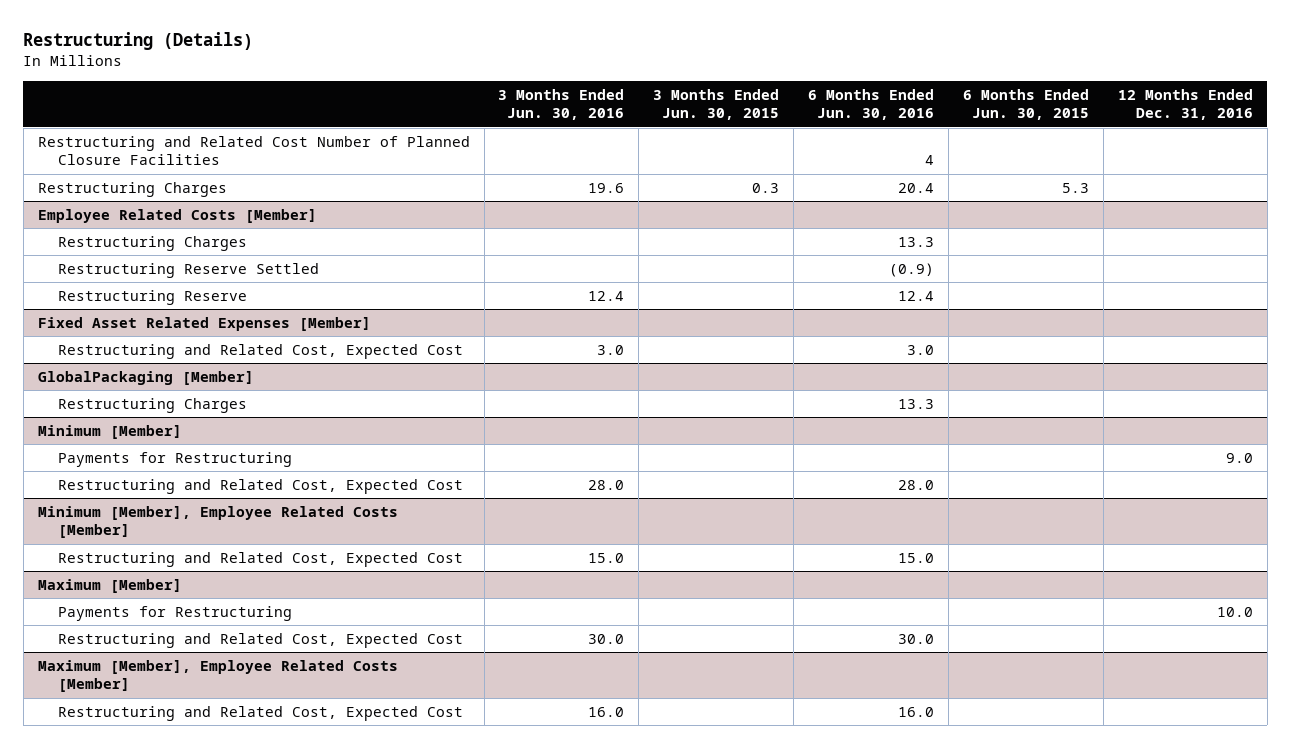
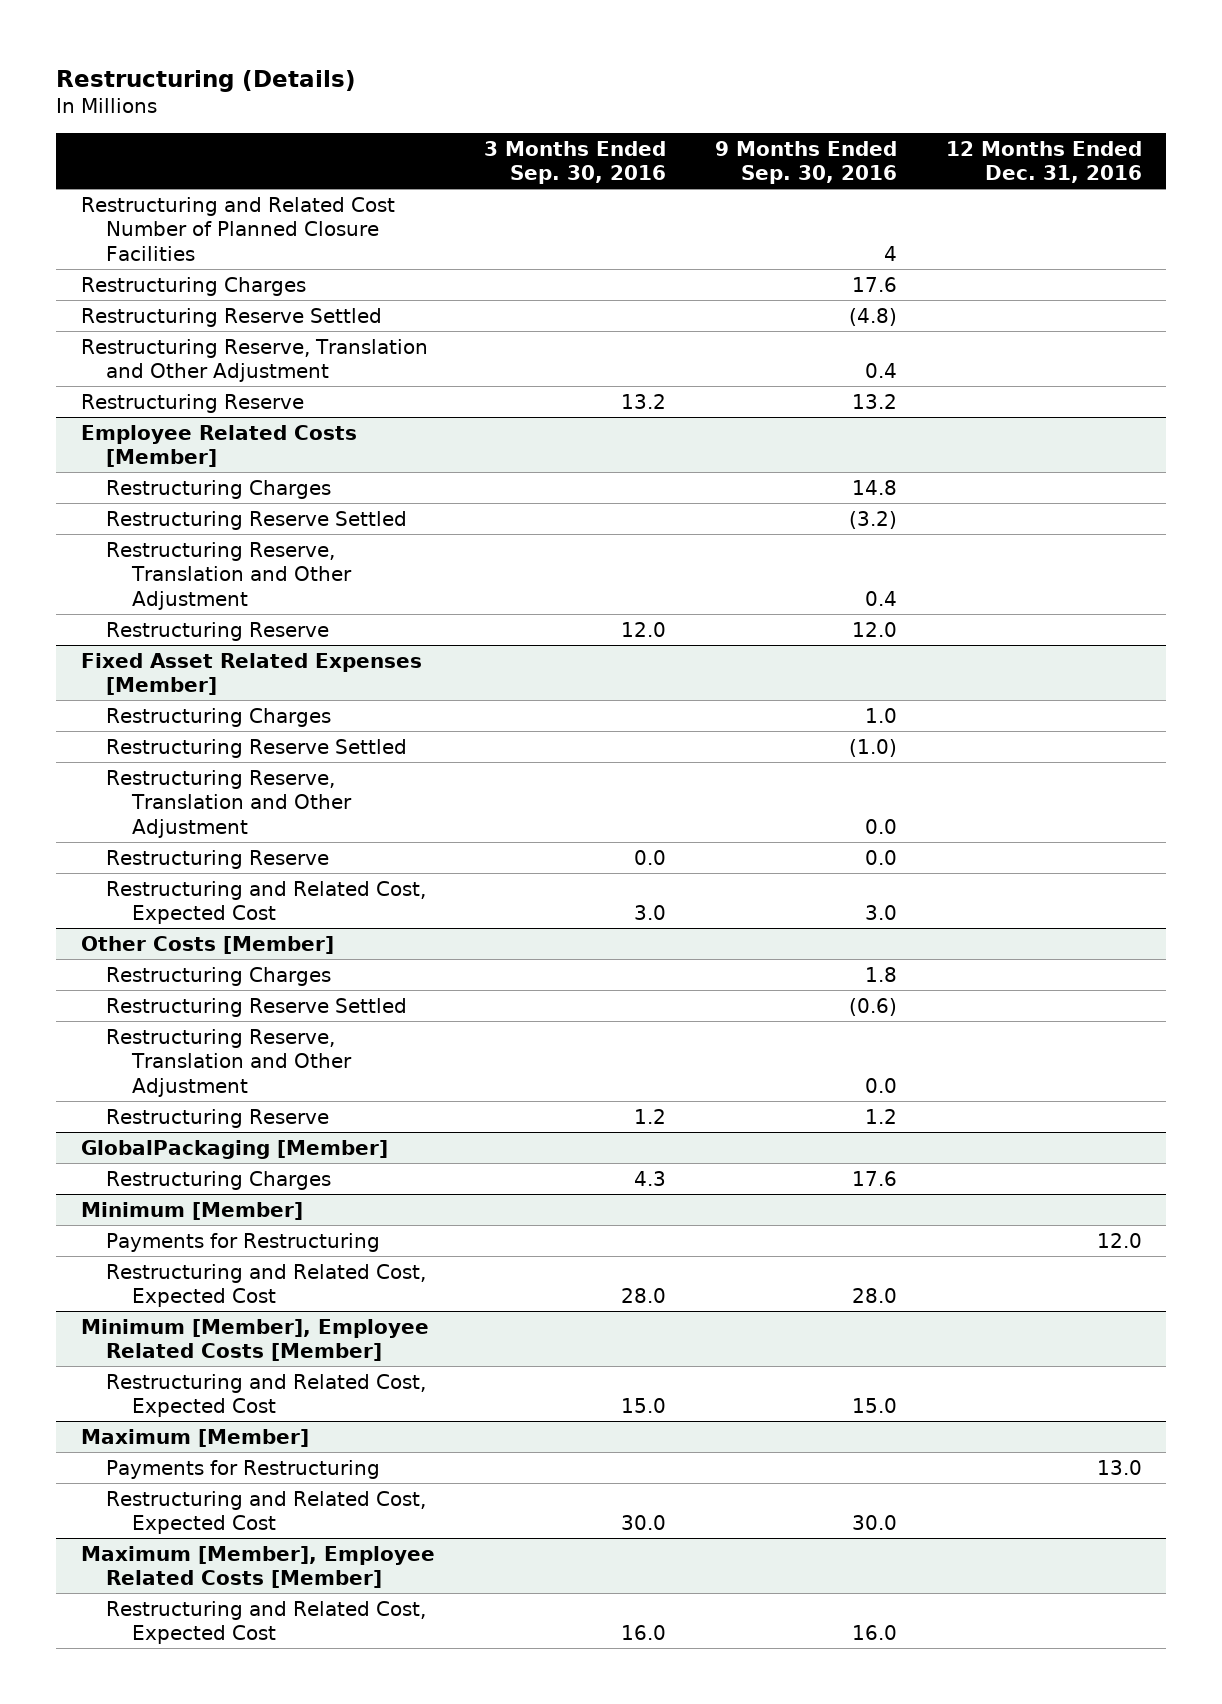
- | 3 Months Ended Jun. 30, 2016 | 3 Months Ended Jun. 30, 2015 | 6 Months Ended Jun. 30, 2016 | 6 Months Ended Jun. 30, 2015 | 12 Months Ended Dec. 31, 2016
+ | 3 Months Ended Sep. 30, 2016 | 9 Months Ended Sep. 30, 2016 | 12 Months Ended Dec. 31, 2016
+ Restructuring Reserve Settled | | (4.8) |
+ Restructuring Reserve, Translation and Other Adjustment | | 0.4 |
+ Restructuring Reserve | 13.2 | 13.2 |
@ Employee Related Costs [Member]
+ Restructuring Reserve, Translation and Other Adjustment | | 0.4 |
@ Fixed Asset Related Expenses [Member]
+ Restructuring Charges | | 1.0 |
+ Restructuring Reserve Settled | | (1.0) |
+ Restructuring Reserve, Translation and Other Adjustment | | 0.0 |
+ Restructuring Reserve | 0.0 | 0.0 |
+ Other Costs [Member]
+ Restructuring Charges | | 1.8 |
+ Restructuring Reserve Settled | | (0.6) |
+ Restructuring Reserve, Translation and Other Adjustment | | 0.0 |
+ Restructuring Reserve | 1.2 | 1.2 |
@ Minimum [Member]
- Payments for Restructuring | | | | | 9.0
+ Payments for Restructuring | | | 12.0
@ Maximum [Member]
- Payments for Restructuring | | | | | 10.0
+ Payments for Restructuring | | | 13.0

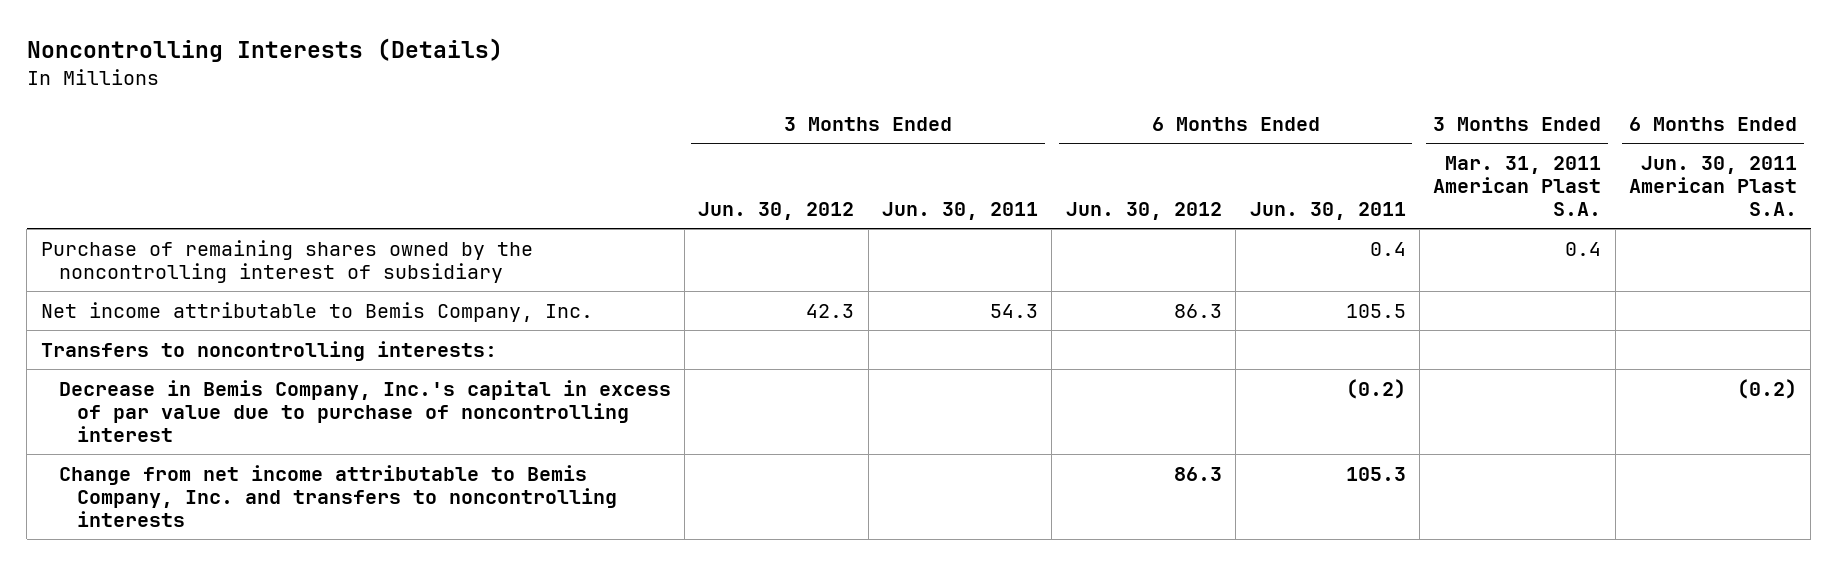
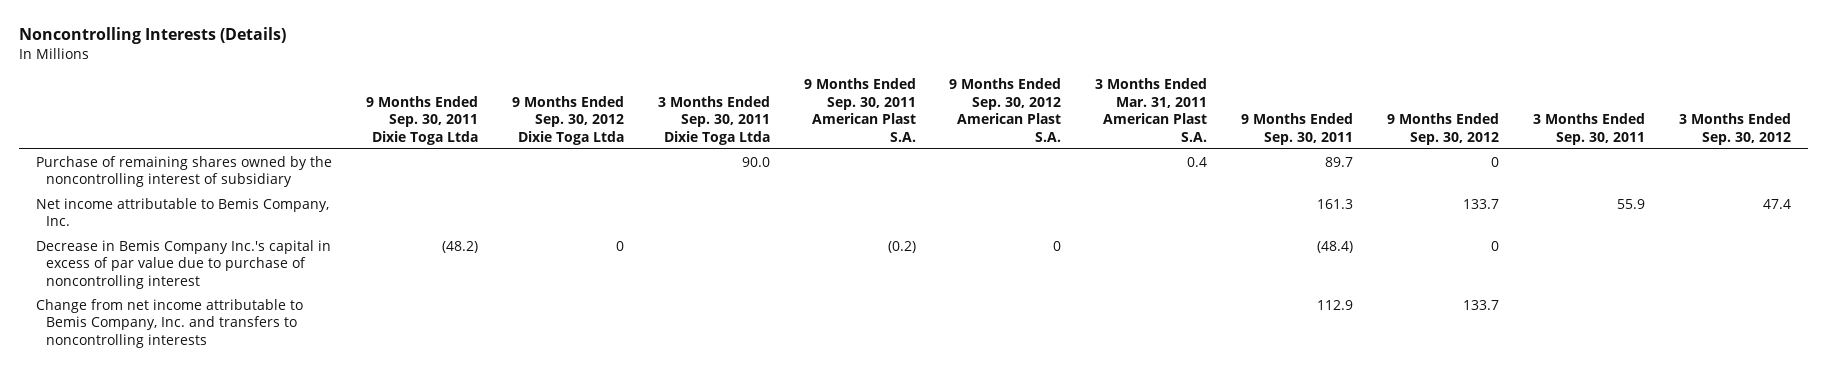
- | 3 Months Ended Jun. 30, 2012 | 3 Months Ended Jun. 30, 2011 | 6 Months Ended Jun. 30, 2012 | 6 Months Ended Jun. 30, 2011 | 3 Months Ended Mar. 31, 2011 American Plast S.A. | 6 Months Ended Jun. 30, 2011 American Plast S.A.
+ | 9 Months Ended Sep. 30, 2011 Dixie Toga Ltda | 9 Months Ended Sep. 30, 2012 Dixie Toga Ltda | 3 Months Ended Sep. 30, 2011 Dixie Toga Ltda | 9 Months Ended Sep. 30, 2011 American Plast S.A. | 9 Months Ended Sep. 30, 2012 American Plast S.A. | 3 Months Ended Mar. 31, 2011 American Plast S.A. | 9 Months Ended Sep. 30, 2011 | 9 Months Ended Sep. 30, 2012 | 3 Months Ended Sep. 30, 2011 | 3 Months Ended Sep. 30, 2012
- Transfers to noncontrolling interests:
- Decrease in Bemis Company, Inc.'s capital in excess of par value due to purchase of noncontrolling interest | | | | (0.2) | | (0.2)
+ Decrease in Bemis Company Inc.'s capital in excess of par value due to purchase of noncontrolling interest | (48.2) | 0 | | (0.2) | 0 | | (48.4) | 0 | |

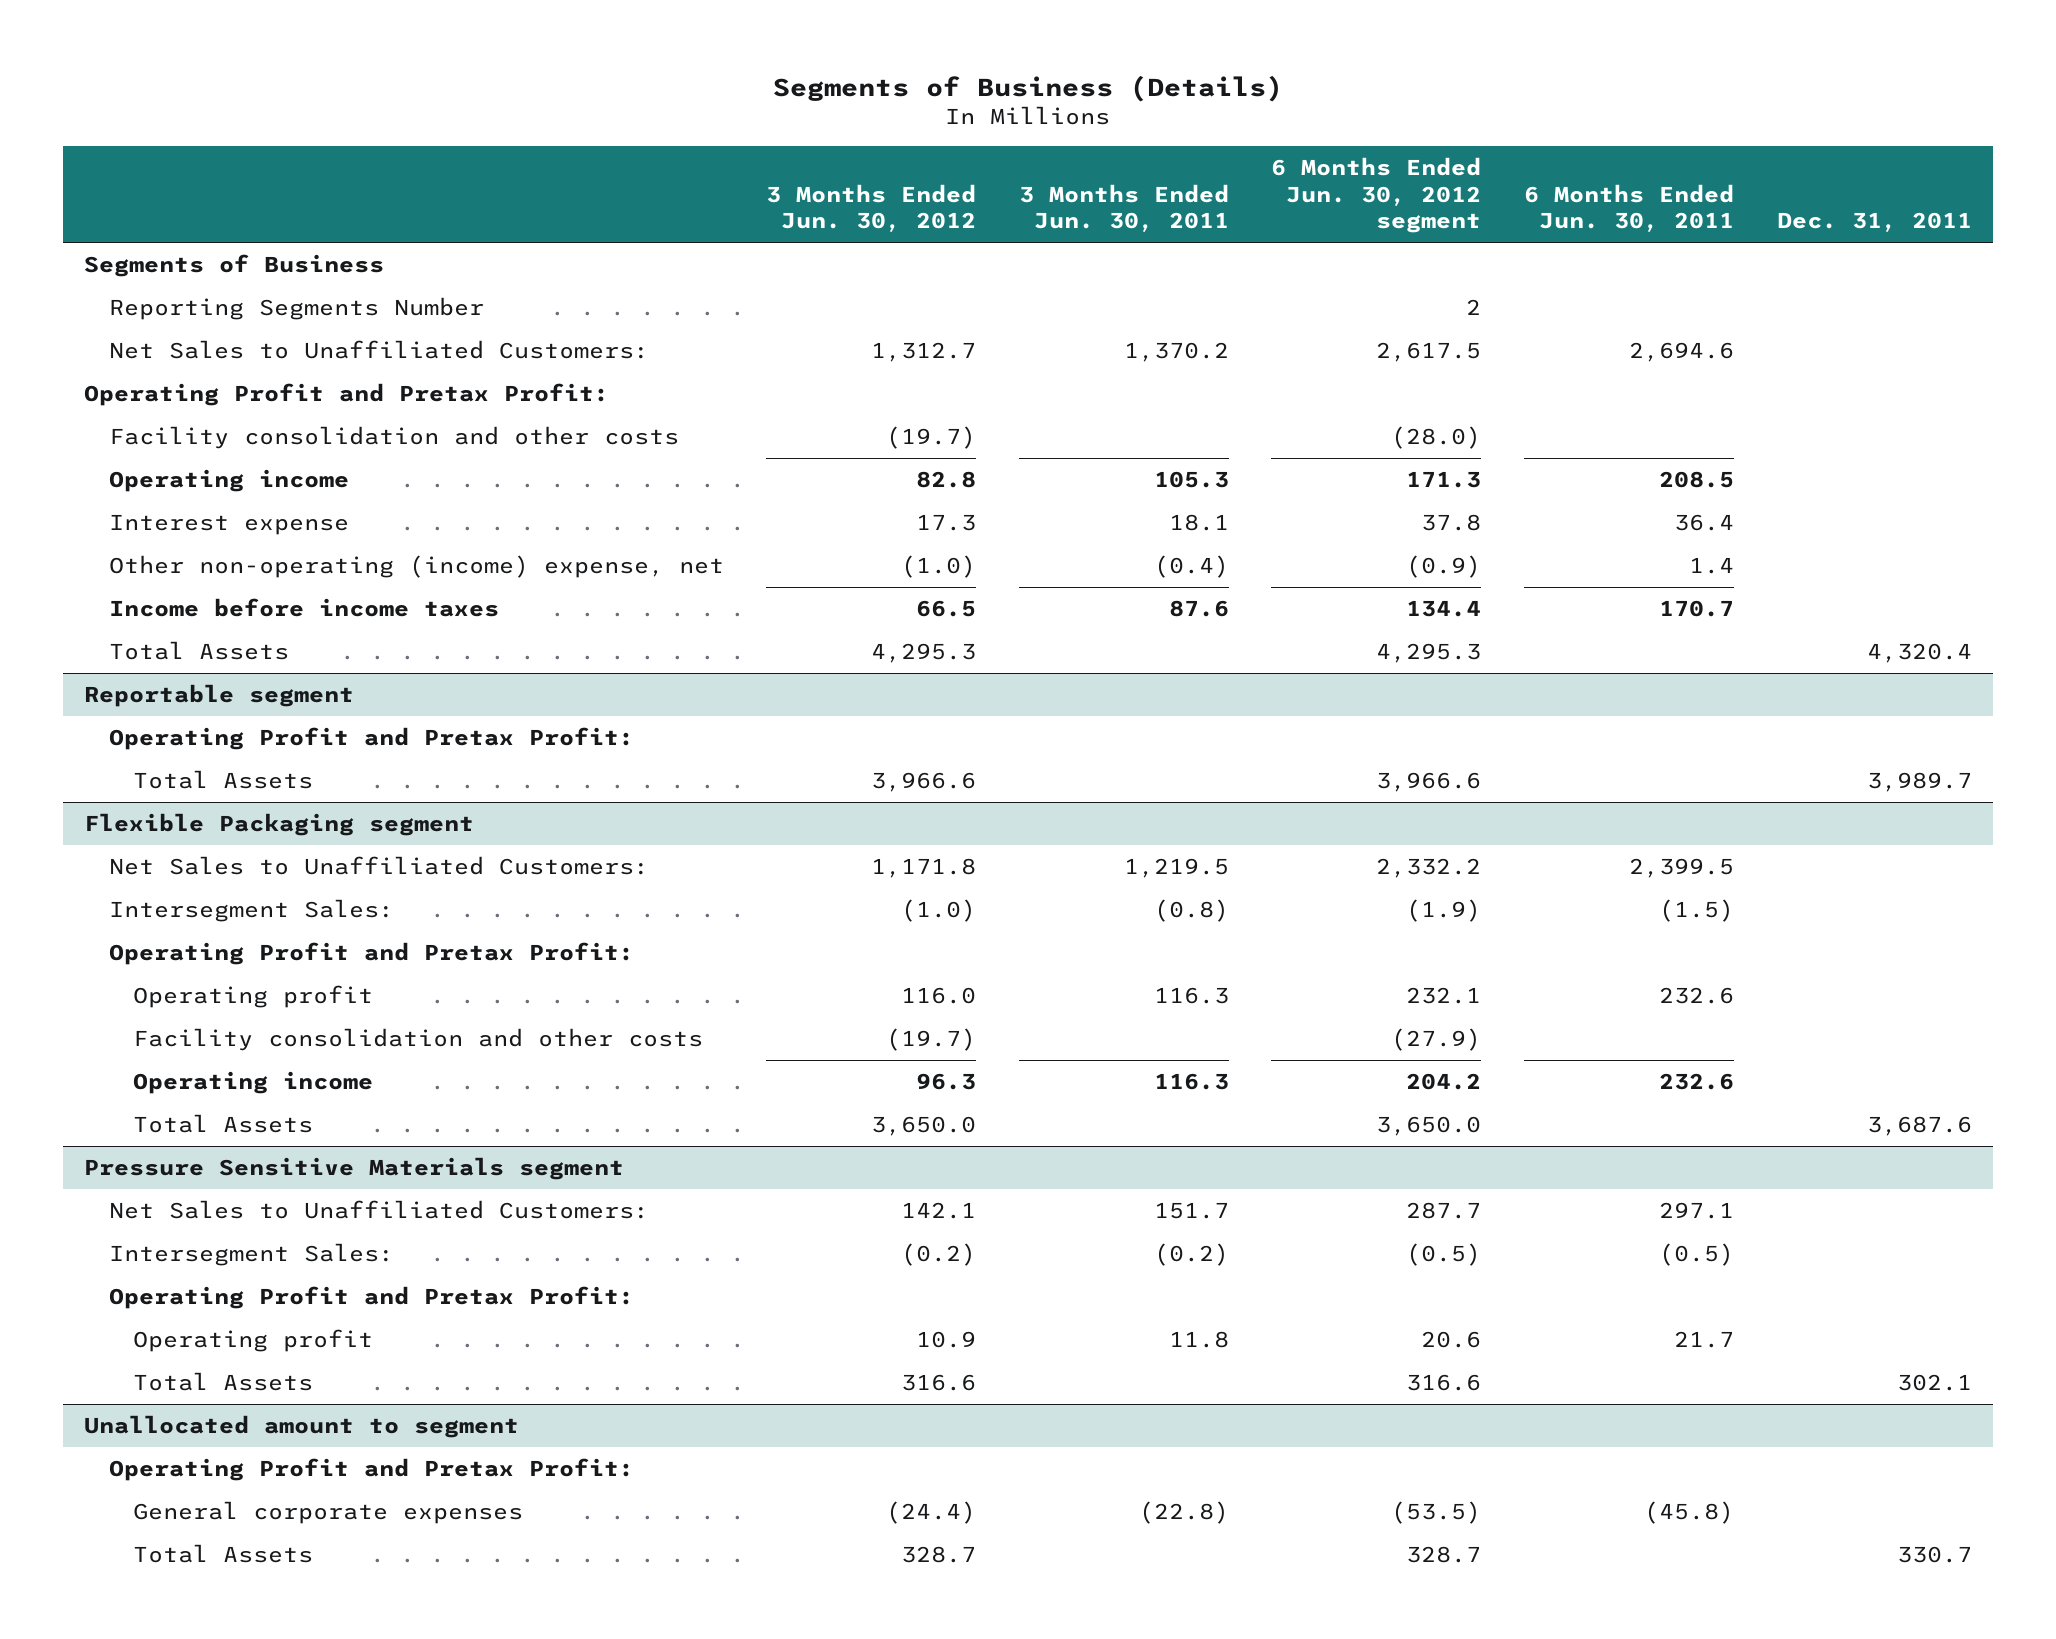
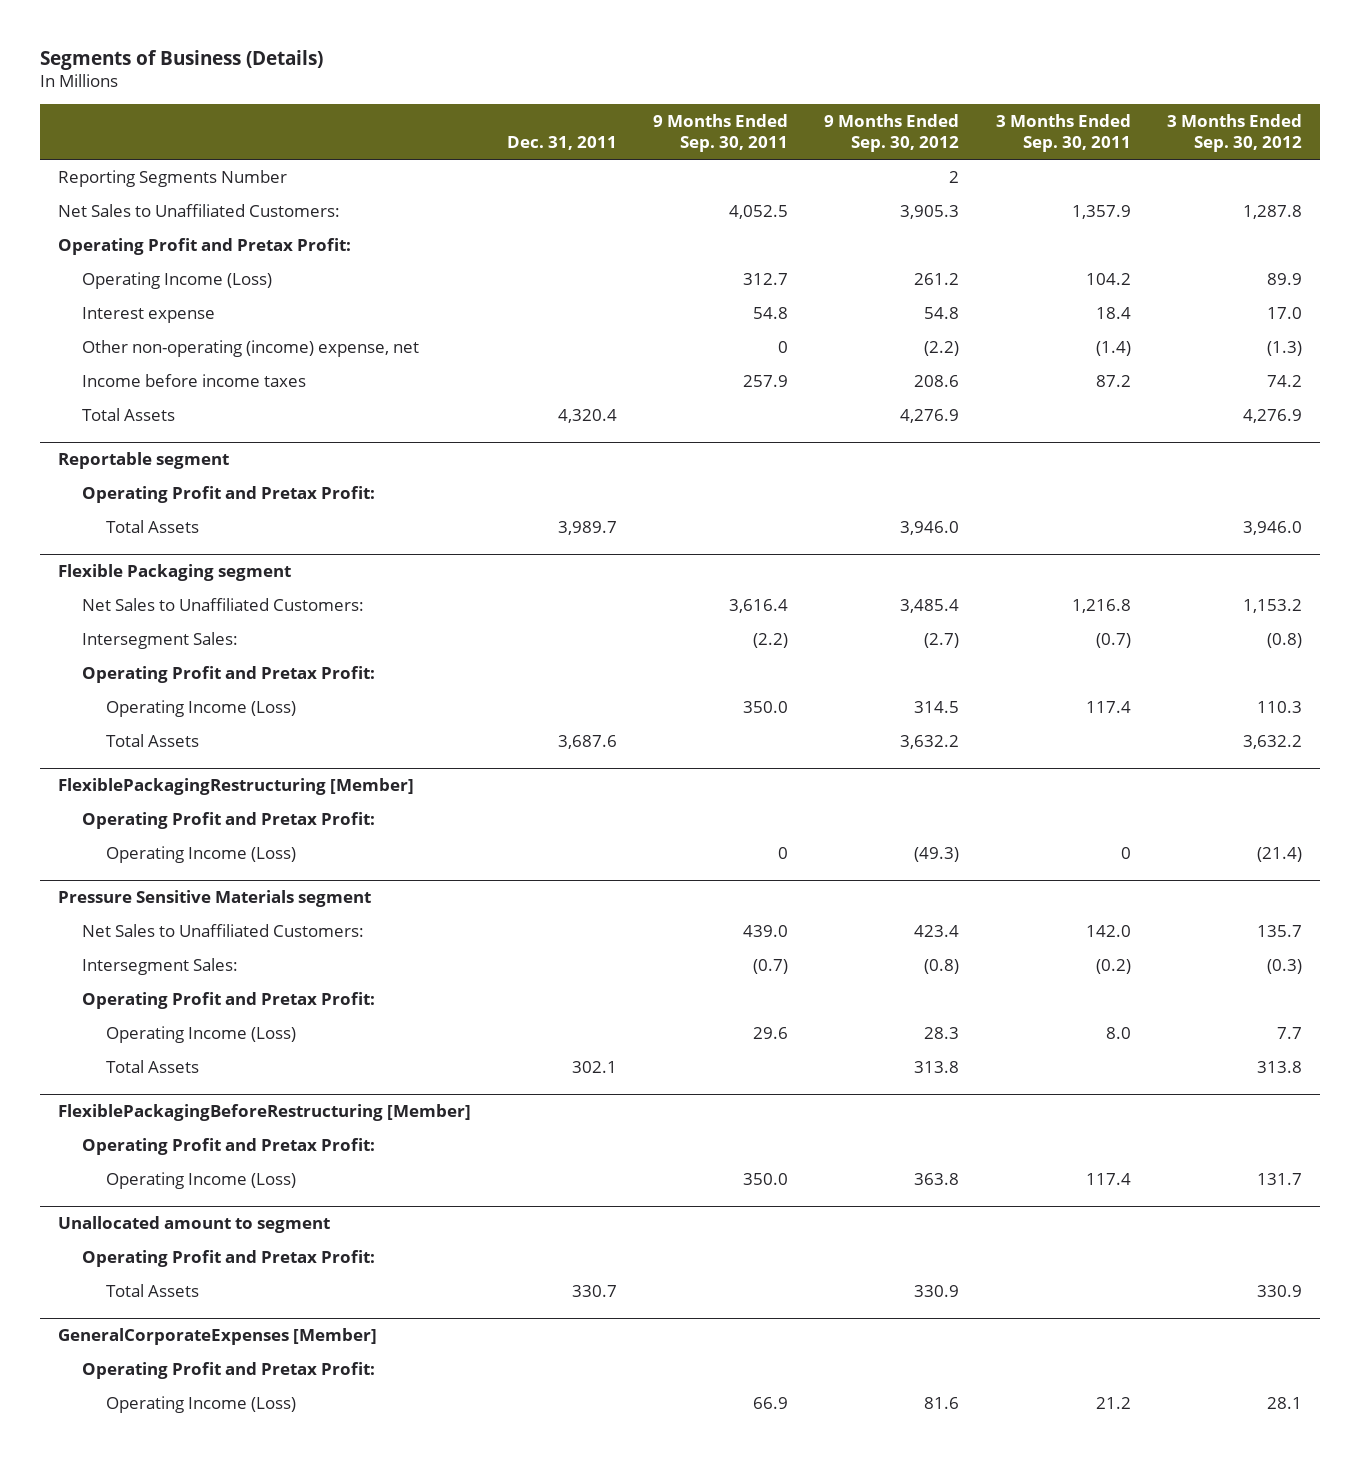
- | 3 Months Ended Jun. 30, 2012 | 3 Months Ended Jun. 30, 2011 | 6 Months Ended Jun. 30, 2012 segment | 6 Months Ended Jun. 30, 2011 | Dec. 31, 2011
+ | Dec. 31, 2011 | 9 Months Ended Sep. 30, 2011 | 9 Months Ended Sep. 30, 2012 | 3 Months Ended Sep. 30, 2011 | 3 Months Ended Sep. 30, 2012
- Segments of Business
- Facility consolidation and other costs | (19.7) | | (28.0) | |
- Operating income | 82.8 | 105.3 | 171.3 | 208.5 |
+ Operating Income (Loss) | | 312.7 | 261.2 | 104.2 | 89.9
@ Flexible Packaging segment
- Operating profit | 116.0 | 116.3 | 232.1 | 232.6 |
- Facility consolidation and other costs | (19.7) | | (27.9) | |
- Operating income | 96.3 | 116.3 | 204.2 | 232.6 |
+ Operating Income (Loss) | | 350.0 | 314.5 | 117.4 | 110.3
+ FlexiblePackagingRestructuring [Member]
+ Operating Profit and Pretax Profit:
+ Operating Income (Loss) | | 0 | (49.3) | 0 | (21.4)
@ Pressure Sensitive Materials segment
- Operating profit | 10.9 | 11.8 | 20.6 | 21.7 |
+ Operating Income (Loss) | | 29.6 | 28.3 | 8.0 | 7.7
+ FlexiblePackagingBeforeRestructuring [Member]
+ Operating Profit and Pretax Profit:
+ Operating Income (Loss) | | 350.0 | 363.8 | 117.4 | 131.7
@ Unallocated amount to segment
- General corporate expenses | (24.4) | (22.8) | (53.5) | (45.8) |
+ GeneralCorporateExpenses [Member]
+ Operating Profit and Pretax Profit:
+ Operating Income (Loss) | | 66.9 | 81.6 | 21.2 | 28.1

